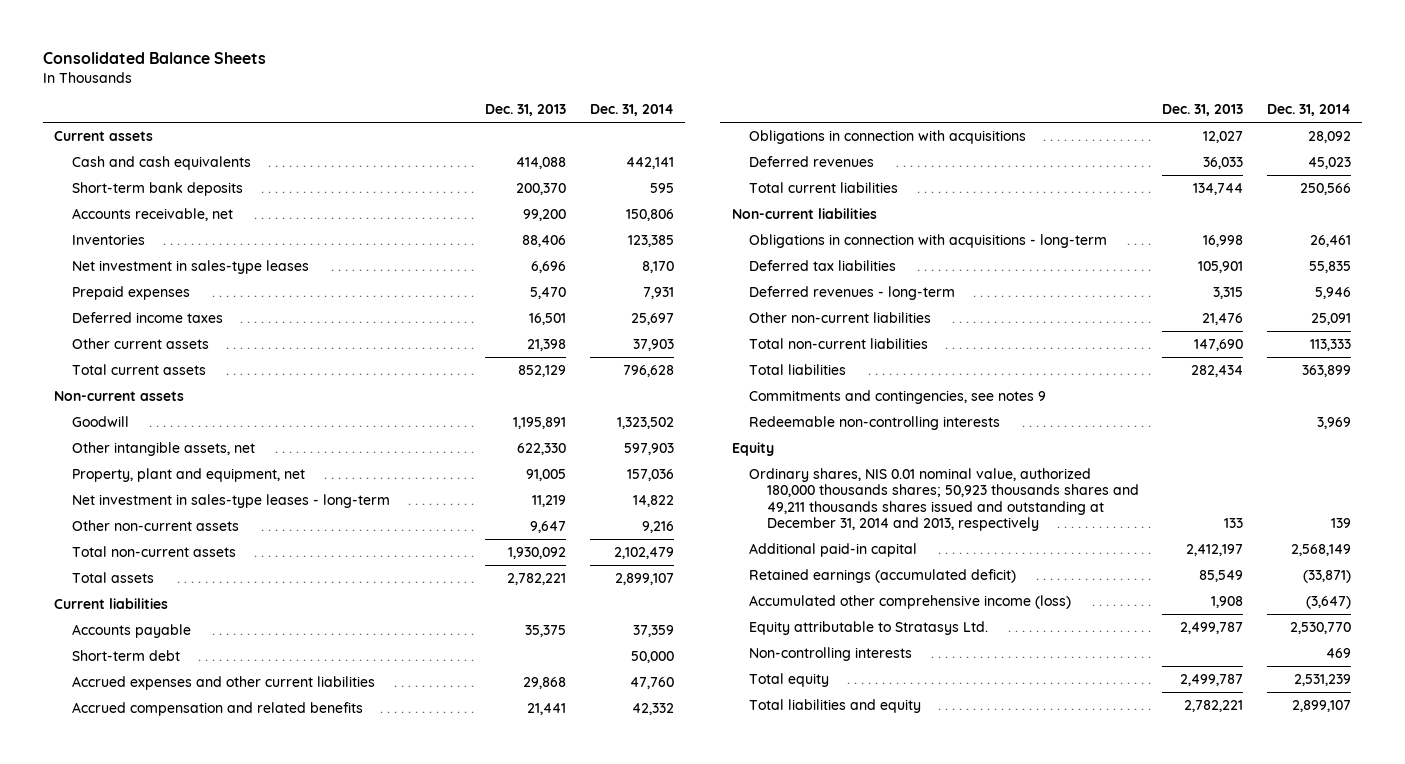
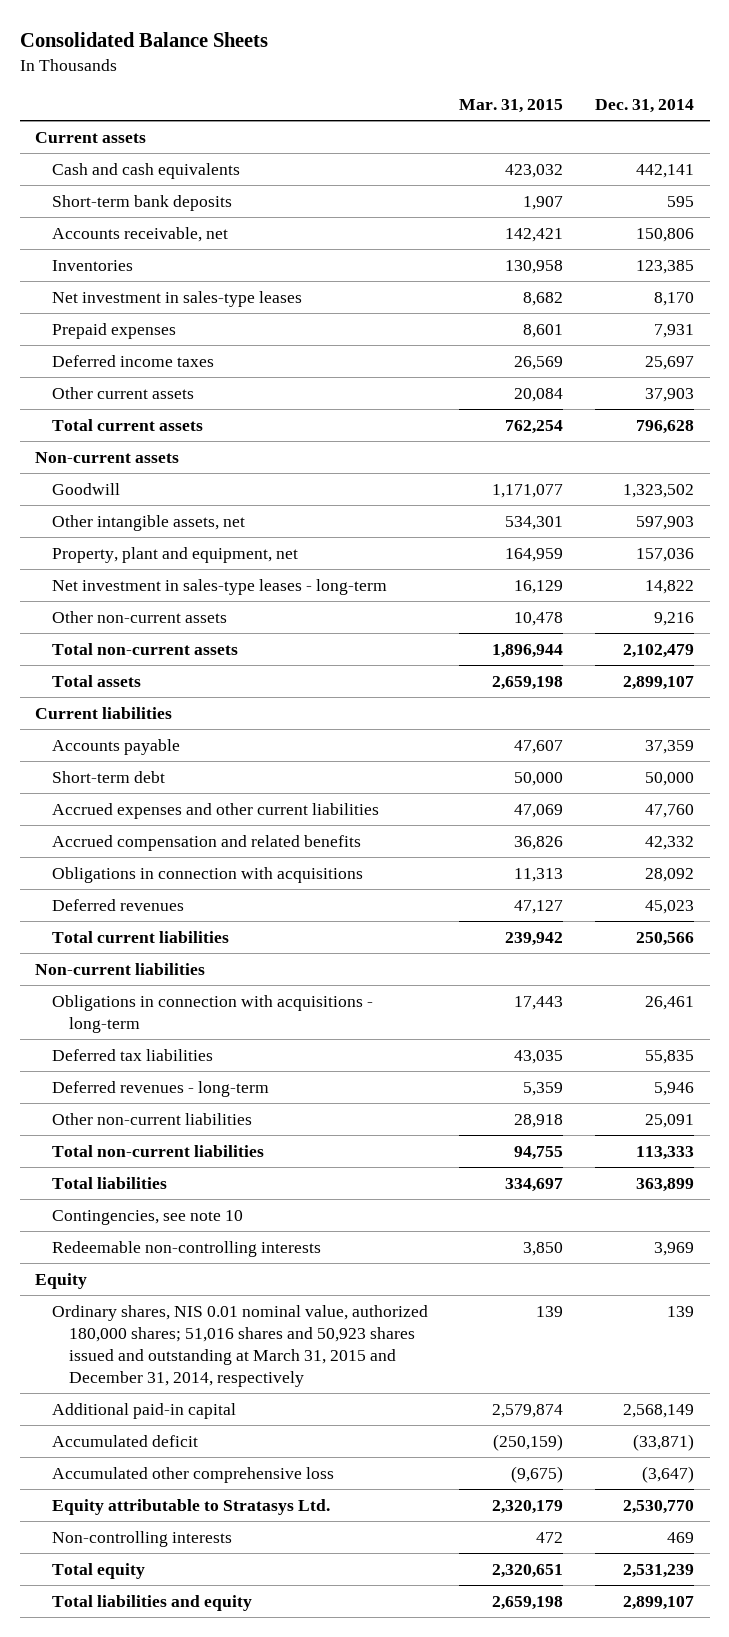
- | Dec. 31, 2013 | Dec. 31, 2014
+ | Mar. 31, 2015 | Dec. 31, 2014
- Commitments and contingencies, see notes 9
+ Contingencies, see note 10
- Ordinary shares, NIS 0.01 nominal value, authorized 180,000 thousands shares; 50,923 thousands shares and 49,211 thousands shares issued and outstanding at December 31, 2014 and 2013, respectively | 133 | 139
+ Ordinary shares, NIS 0.01 nominal value, authorized 180,000 shares; 51,016 shares and 50,923 shares issued and outstanding at March 31, 2015 and December 31, 2014, respectively | 139 | 139
- Retained earnings (accumulated deficit) | 85,549 | (33,871)
- Accumulated other comprehensive income (loss) | 1,908 | (3,647)
+ Accumulated deficit | (250,159) | (33,871)
+ Accumulated other comprehensive loss | (9,675) | (3,647)

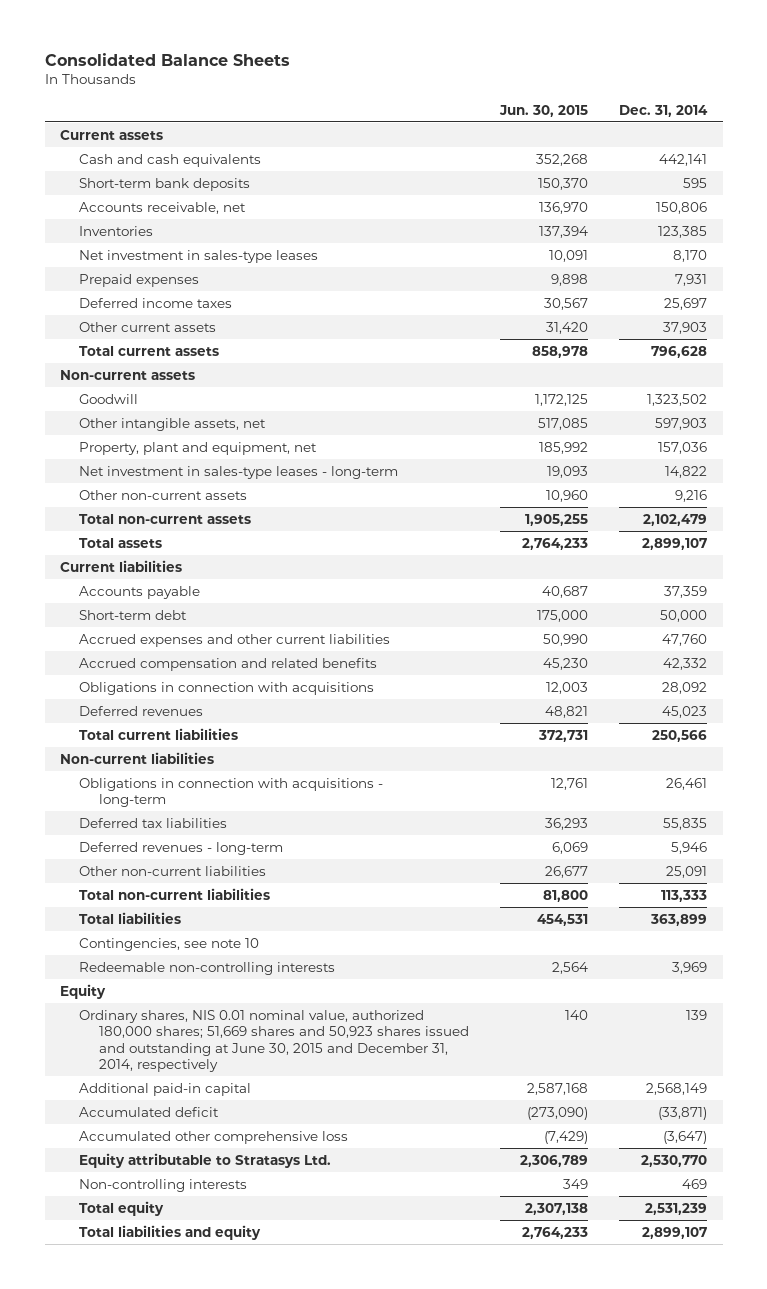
- | Mar. 31, 2015 | Dec. 31, 2014
+ | Jun. 30, 2015 | Dec. 31, 2014
- Ordinary shares, NIS 0.01 nominal value, authorized 180,000 shares; 51,016 shares and 50,923 shares issued and outstanding at March 31, 2015 and December 31, 2014, respectively | 139 | 139
+ Ordinary shares, NIS 0.01 nominal value, authorized 180,000 shares; 51,669 shares and 50,923 shares issued and outstanding at June 30, 2015 and December 31, 2014, respectively | 140 | 139

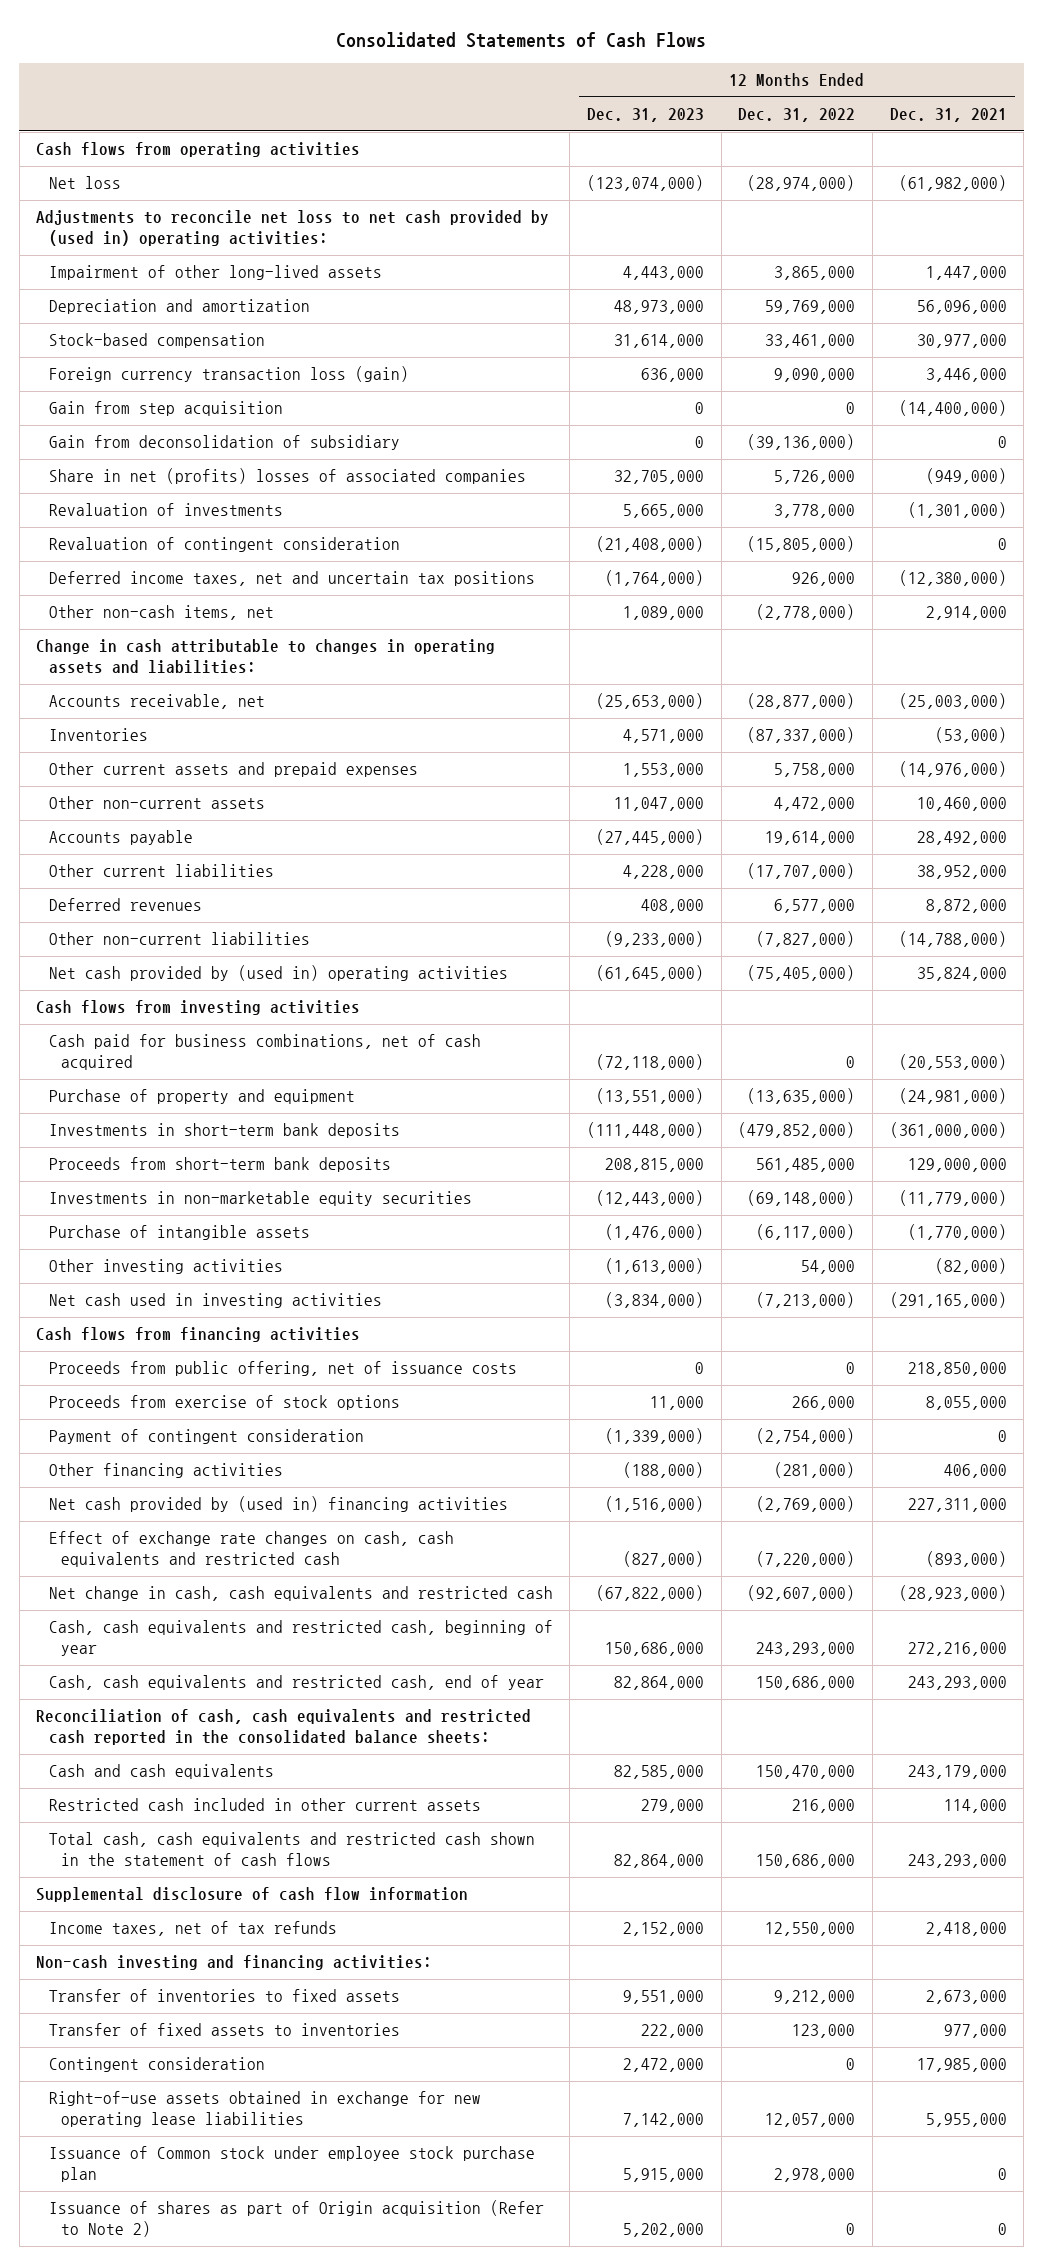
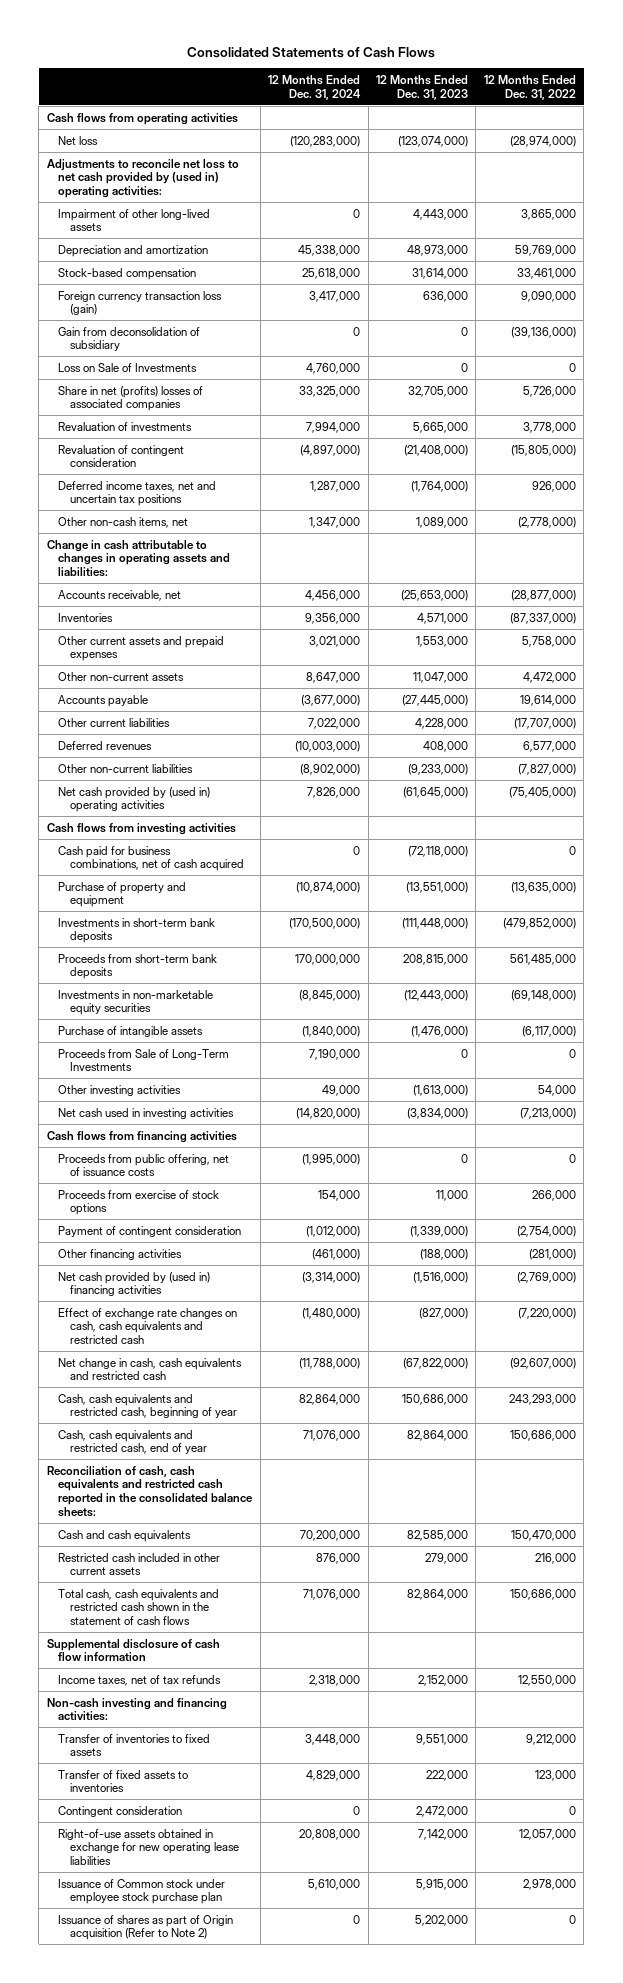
- | 12 Months Ended Dec. 31, 2023 | 12 Months Ended Dec. 31, 2022 | 12 Months Ended Dec. 31, 2021
+ | 12 Months Ended Dec. 31, 2024 | 12 Months Ended Dec. 31, 2023 | 12 Months Ended Dec. 31, 2022
- Gain from step acquisition | 0 | 0 | (14,400,000)
+ Loss on Sale of Investments | 4,760,000 | 0 | 0
+ Proceeds from Sale of Long-Term Investments | 7,190,000 | 0 | 0

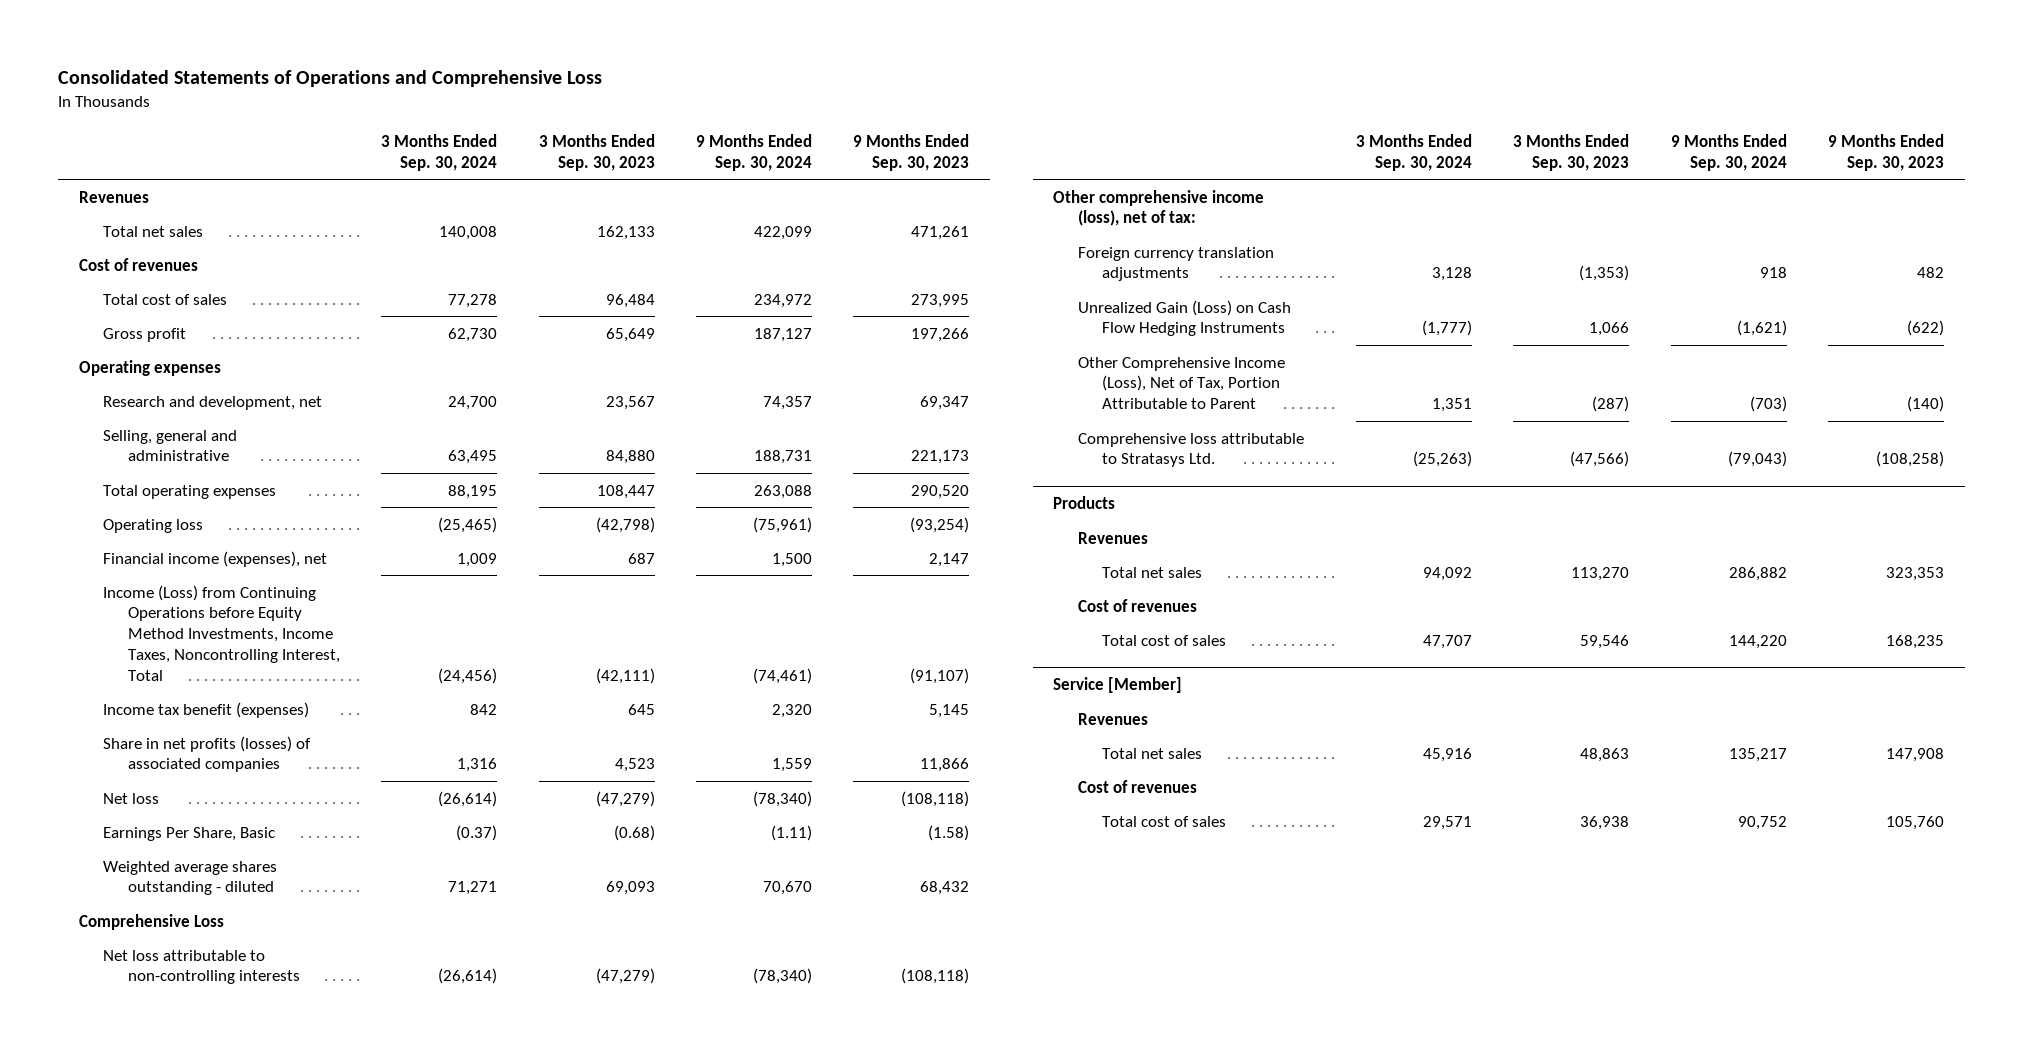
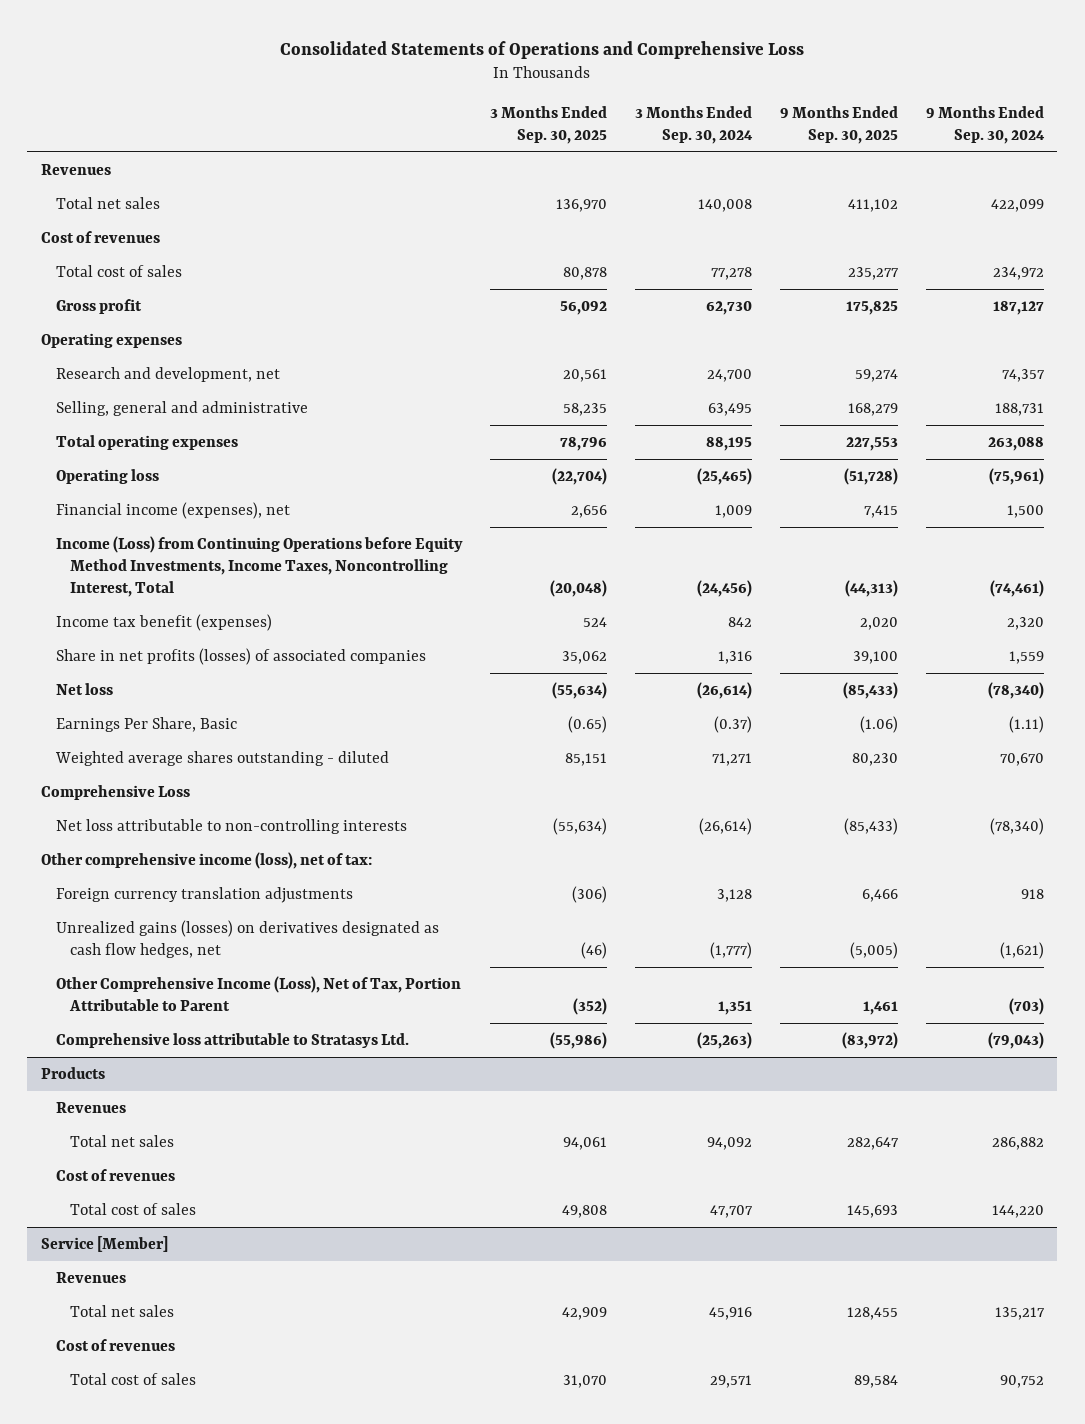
- | 3 Months Ended Sep. 30, 2024 | 3 Months Ended Sep. 30, 2023 | 9 Months Ended Sep. 30, 2024 | 9 Months Ended Sep. 30, 2023
+ | 3 Months Ended Sep. 30, 2025 | 3 Months Ended Sep. 30, 2024 | 9 Months Ended Sep. 30, 2025 | 9 Months Ended Sep. 30, 2024
- Unrealized Gain (Loss) on Cash Flow Hedging Instruments | (1,777) | 1,066 | (1,621) | (622)
+ Unrealized gains (losses) on derivatives designated as cash flow hedges, net | (46) | (1,777) | (5,005) | (1,621)

